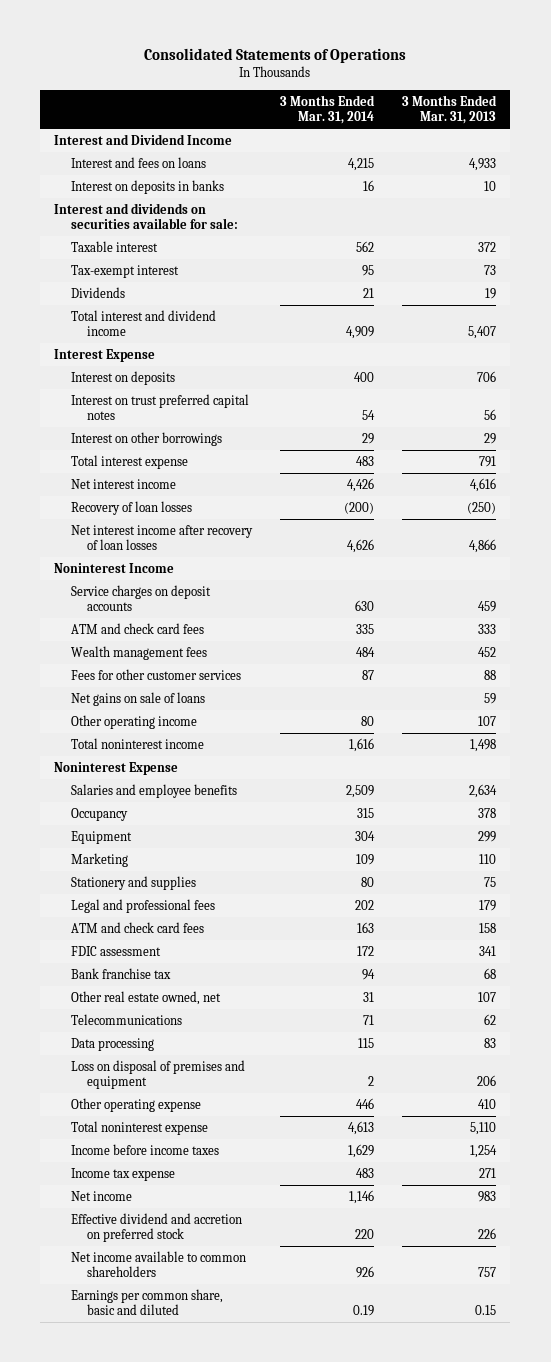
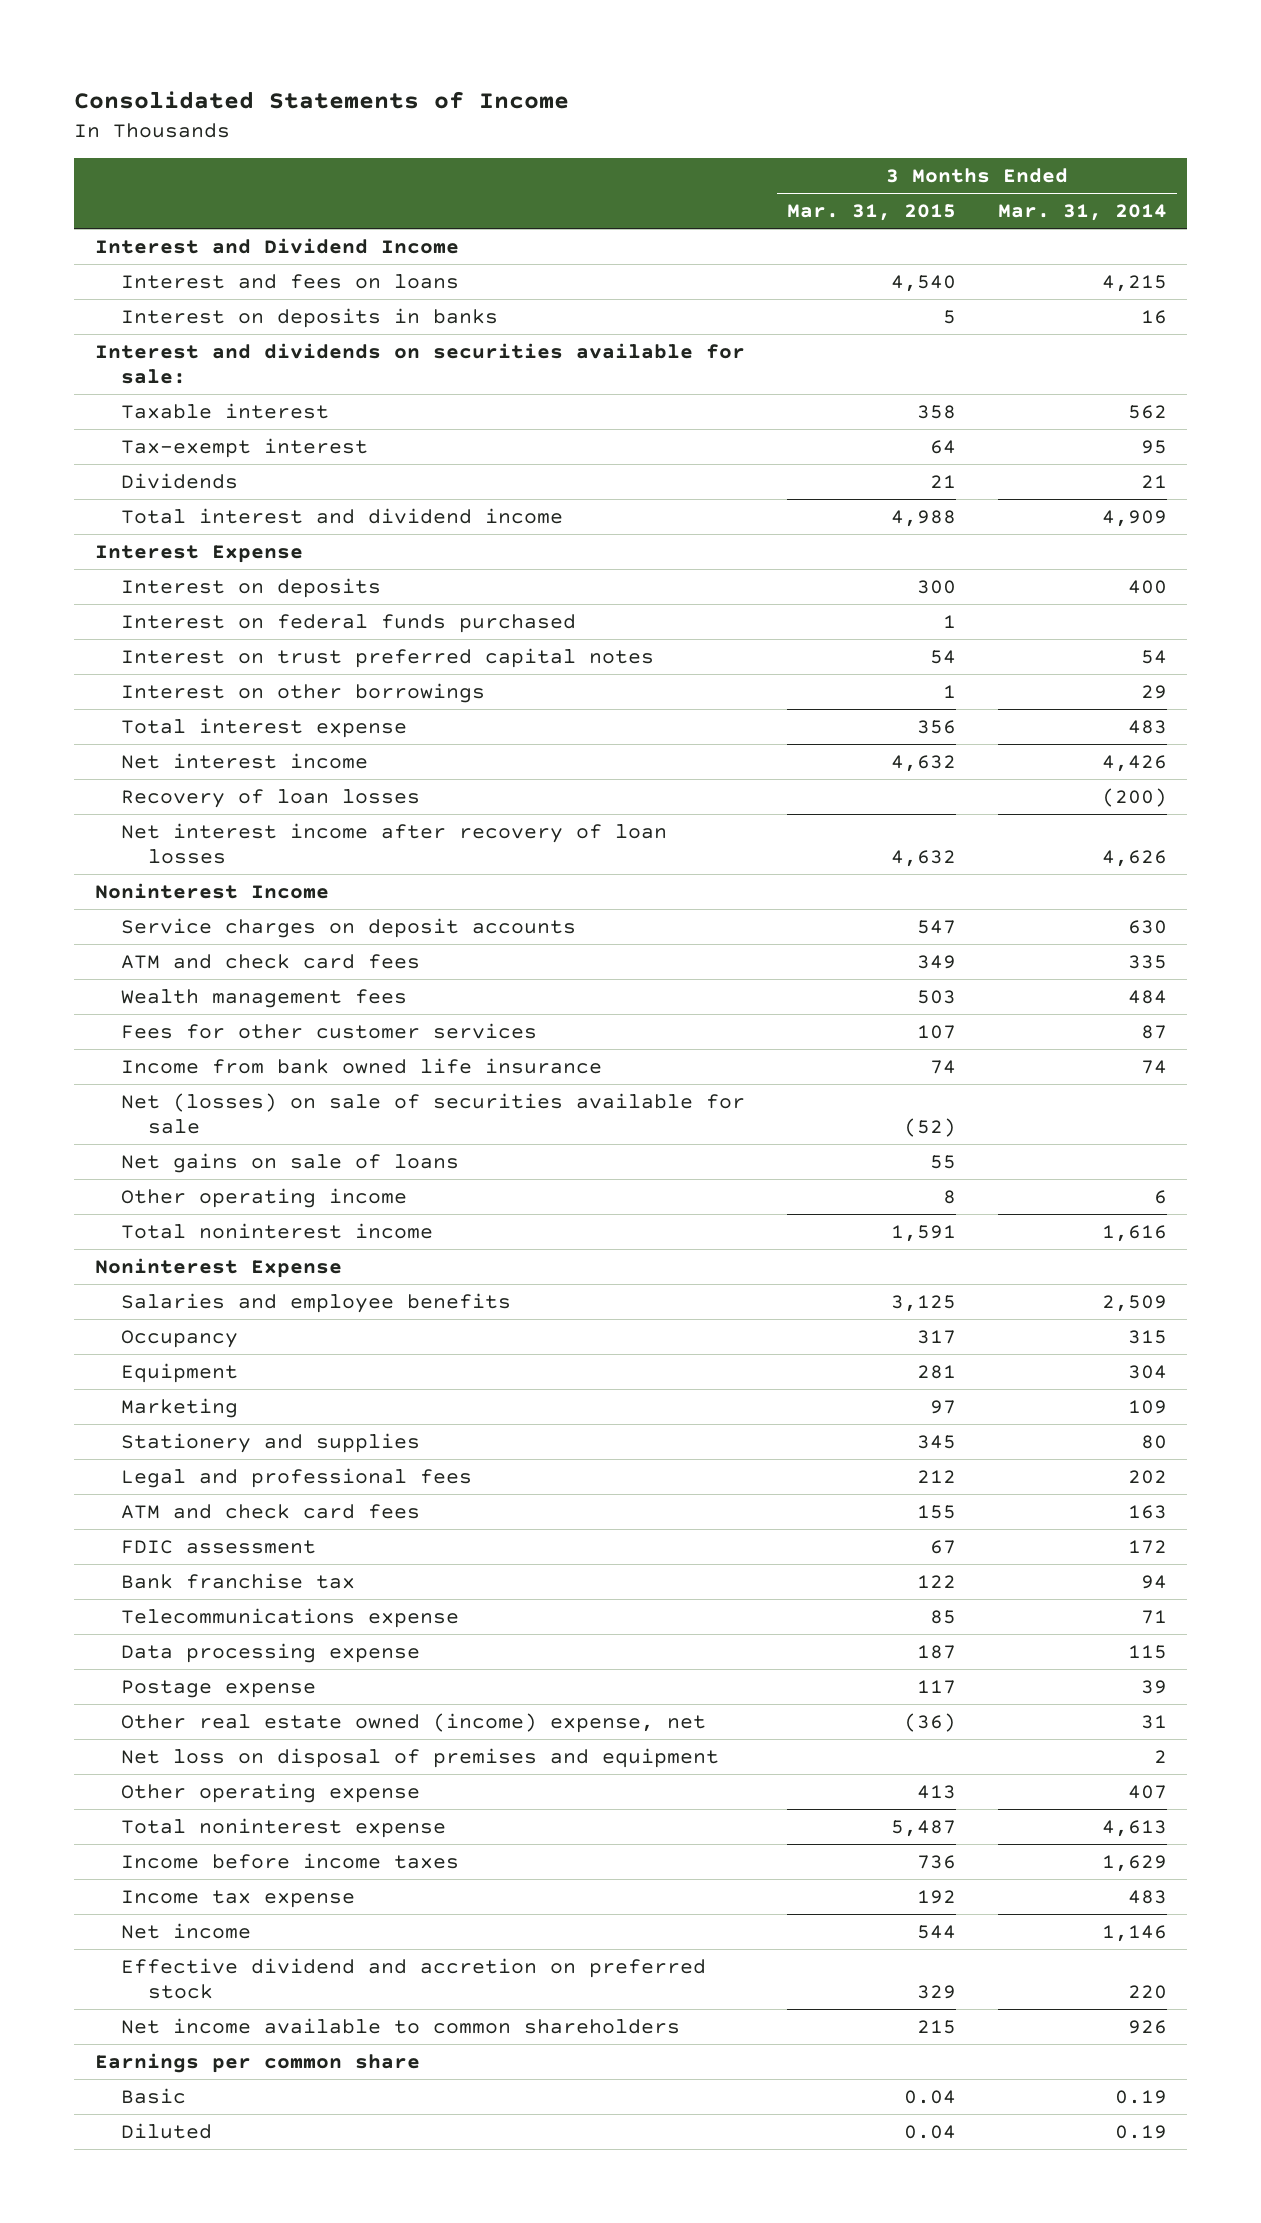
- Consolidated Statements of Operations
+ Consolidated Statements of Income
- | 3 Months Ended Mar. 31, 2014 | 3 Months Ended Mar. 31, 2013
+ | 3 Months Ended Mar. 31, 2015 | 3 Months Ended Mar. 31, 2014
+ Interest on federal funds purchased | 1 |
+ Income from bank owned life insurance | 74 | 74
+ Net (losses) on sale of securities available for sale | (52) |
- Other operating income | 80 | 107
+ Other operating income | 8 | 6
- Other real estate owned, net | 31 | 107
- Telecommunications | 71 | 62
- Data processing | 115 | 83
- Loss on disposal of premises and equipment | 2 | 206
- Other operating expense | 446 | 410
+ Telecommunications expense | 85 | 71
+ Data processing expense | 187 | 115
+ Postage expense | 117 | 39
+ Other real estate owned (income) expense, net | (36) | 31
+ Net loss on disposal of premises and equipment | | 2
+ Other operating expense | 413 | 407
- Earnings per common share, basic and diluted | 0.19 | 0.15
+ Earnings per common share
+ Basic | 0.04 | 0.19
+ Diluted | 0.04 | 0.19

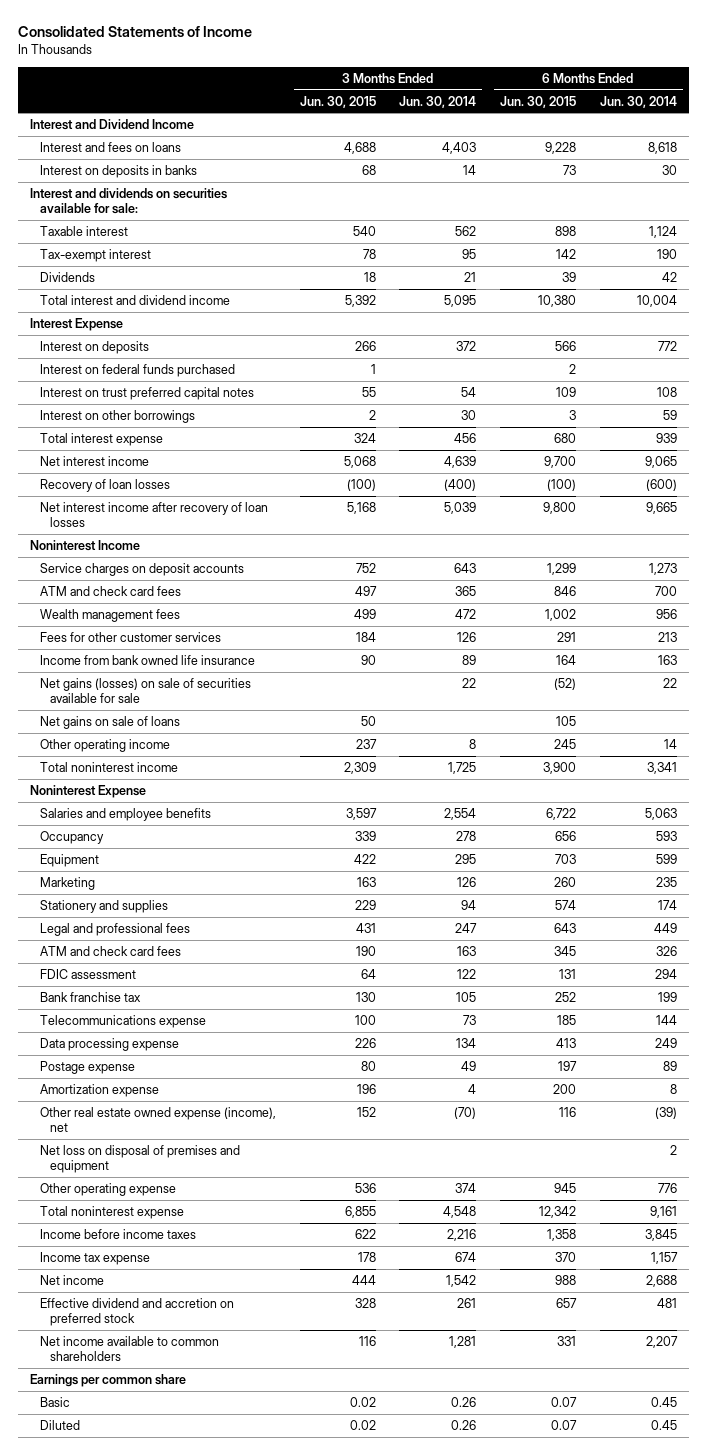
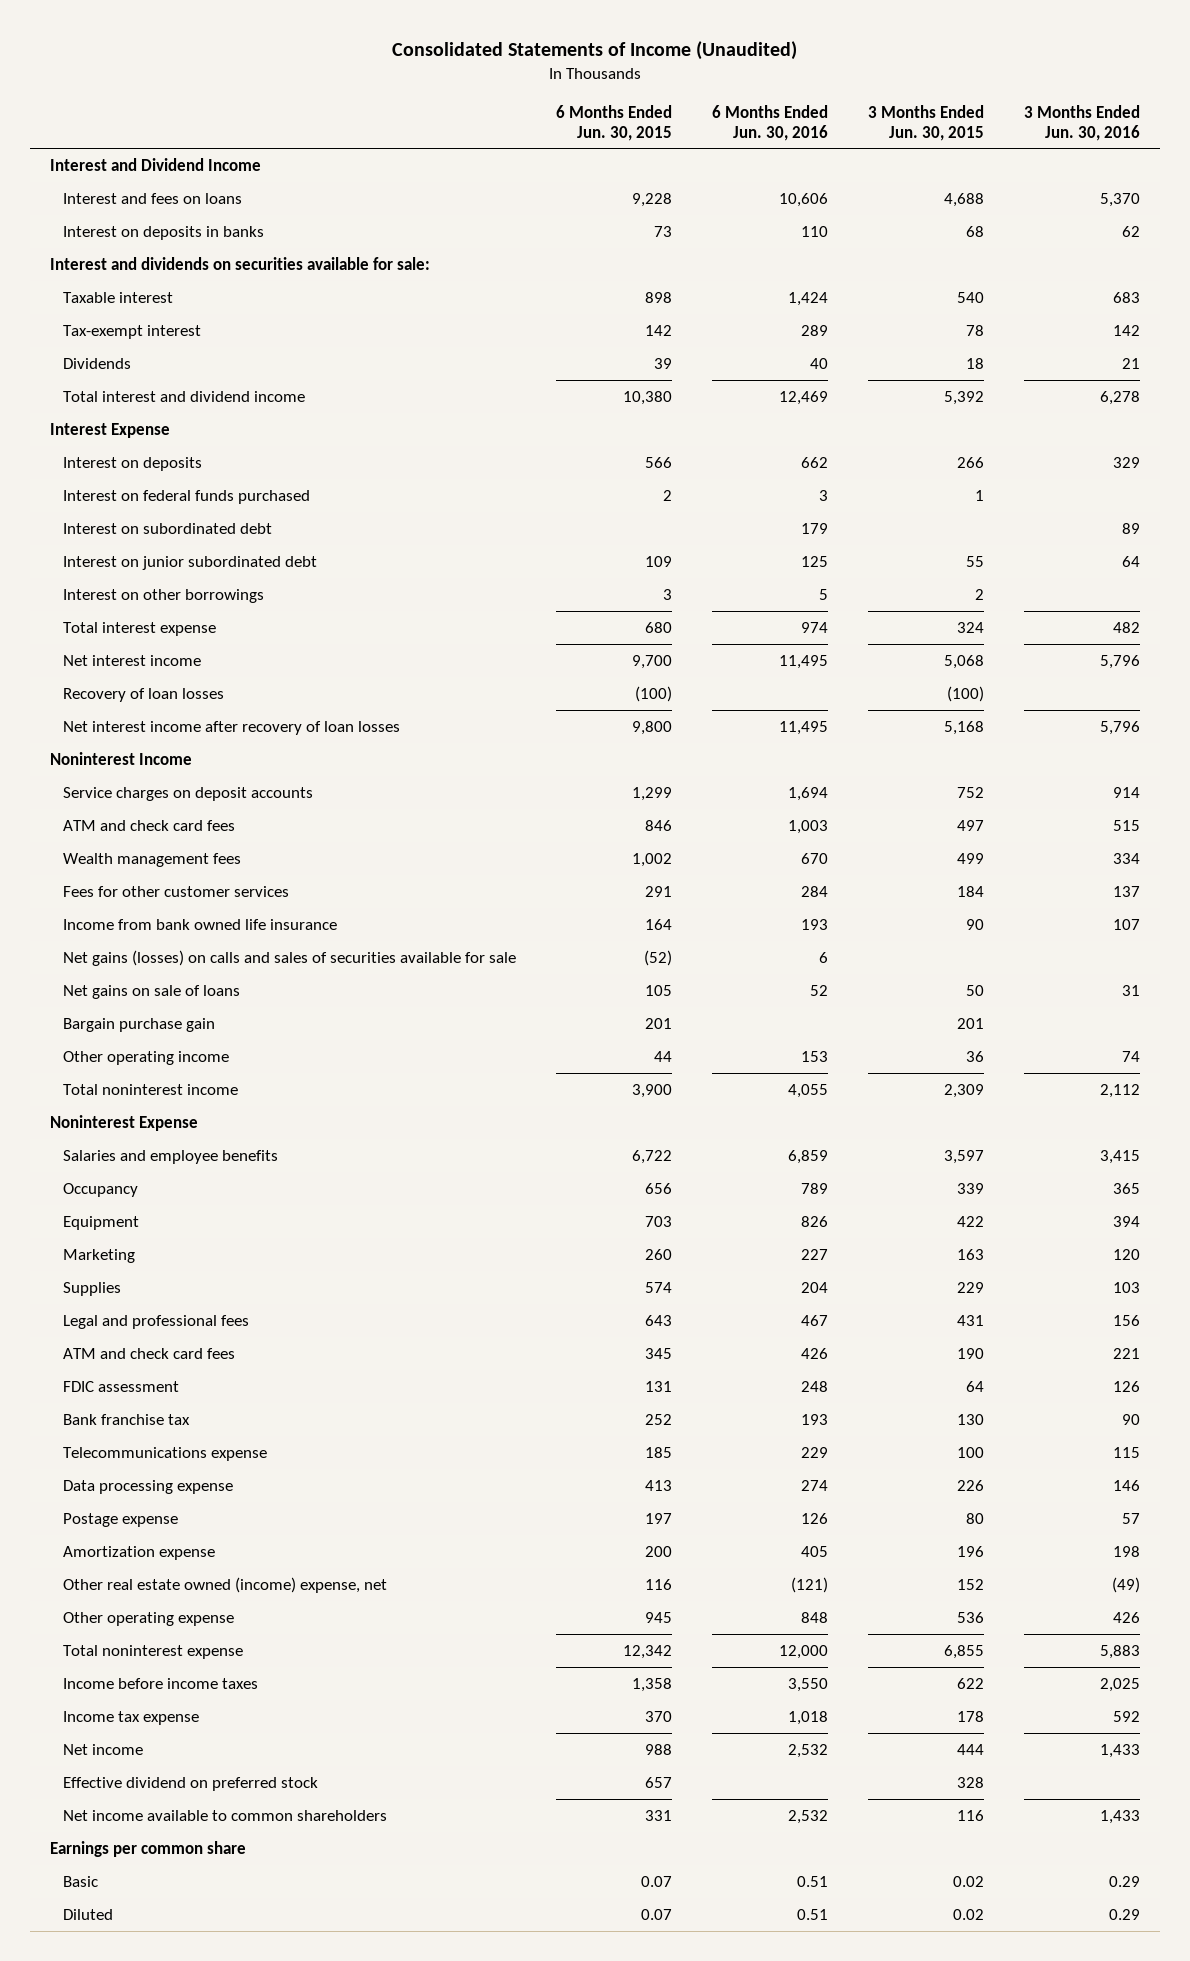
- Consolidated Statements of Income
+ Consolidated Statements of Income (Unaudited)
- | 3 Months Ended Jun. 30, 2015 | 3 Months Ended Jun. 30, 2014 | 6 Months Ended Jun. 30, 2015 | 6 Months Ended Jun. 30, 2014
+ | 6 Months Ended Jun. 30, 2015 | 6 Months Ended Jun. 30, 2016 | 3 Months Ended Jun. 30, 2015 | 3 Months Ended Jun. 30, 2016
- Interest on trust preferred capital notes | 55 | 54 | 109 | 108
+ Interest on subordinated debt | | 179 | | 89
+ Interest on junior subordinated debt | 109 | 125 | 55 | 64
- Net gains (losses) on sale of securities available for sale | | 22 | (52) | 22
+ Net gains (losses) on calls and sales of securities available for sale | (52) | 6 | |
- Other operating income | 237 | 8 | 245 | 14
+ Bargain purchase gain | 201 | | 201 |
+ Other operating income | 44 | 153 | 36 | 74
- Stationery and supplies | 229 | 94 | 574 | 174
+ Supplies | 574 | 204 | 229 | 103
- Other real estate owned expense (income), net | 152 | (70) | 116 | (39)
- Net loss on disposal of premises and equipment | | | | 2
+ Other real estate owned (income) expense, net | 116 | (121) | 152 | (49)
- Effective dividend and accretion on preferred stock | 328 | 261 | 657 | 481
+ Effective dividend on preferred stock | 657 | | 328 |

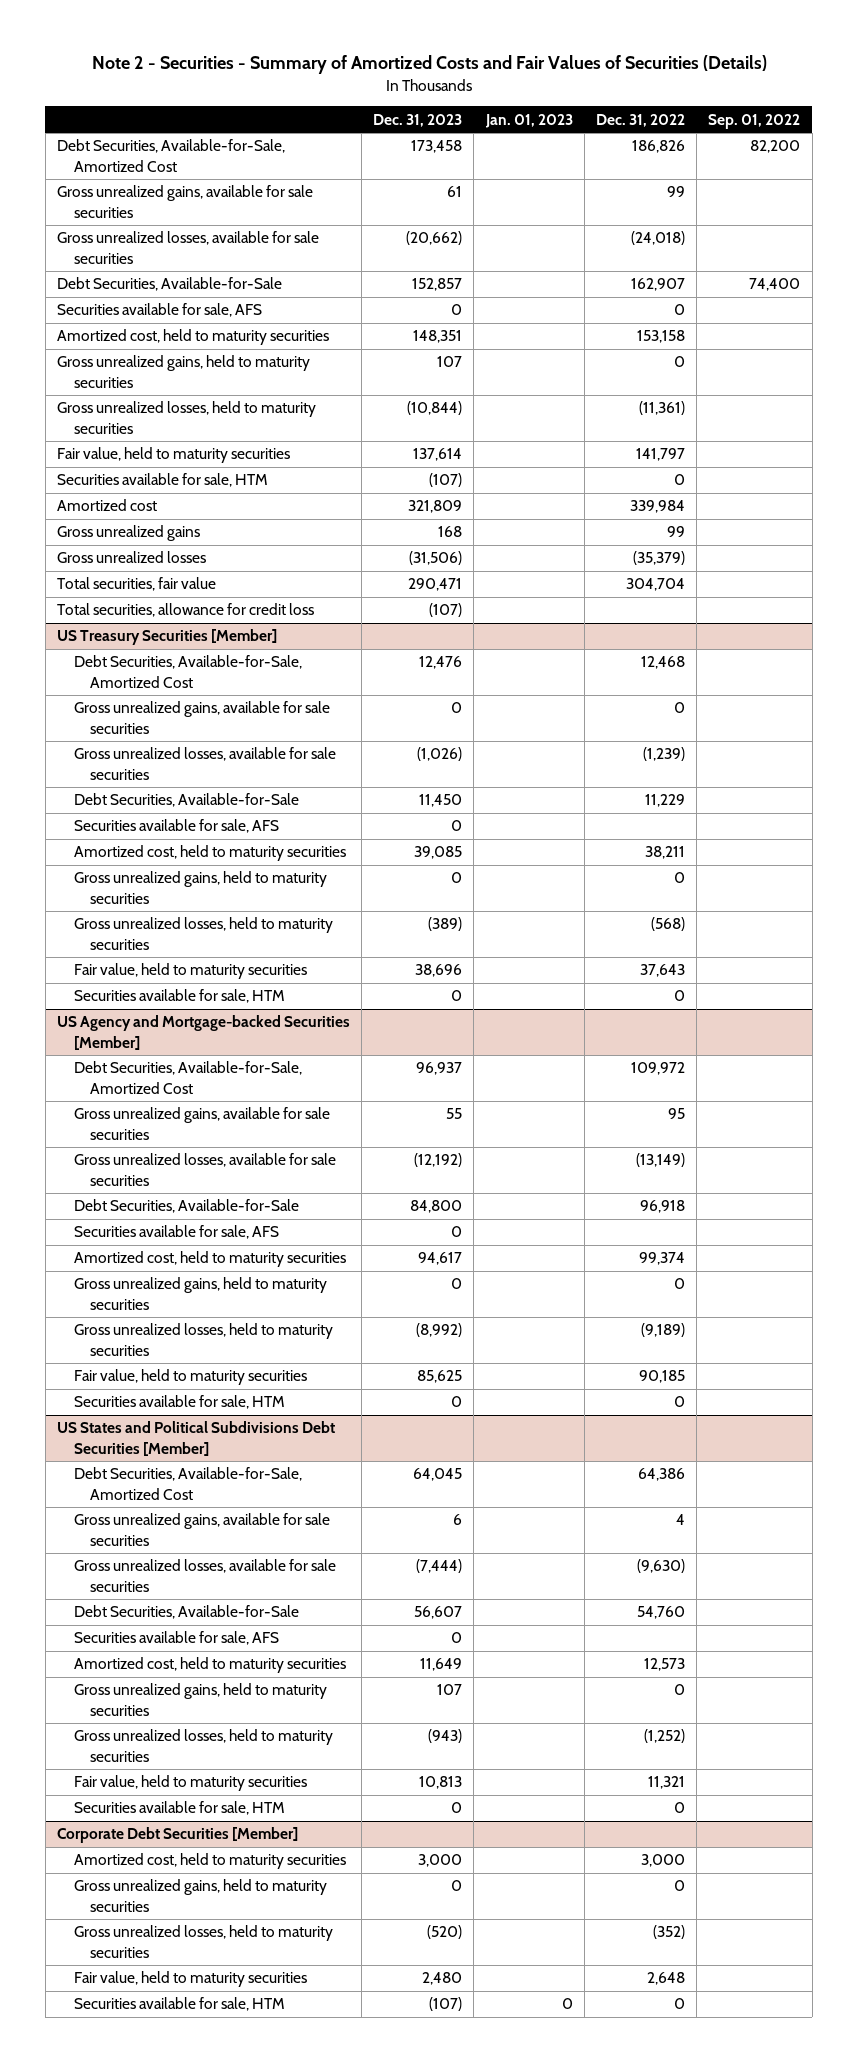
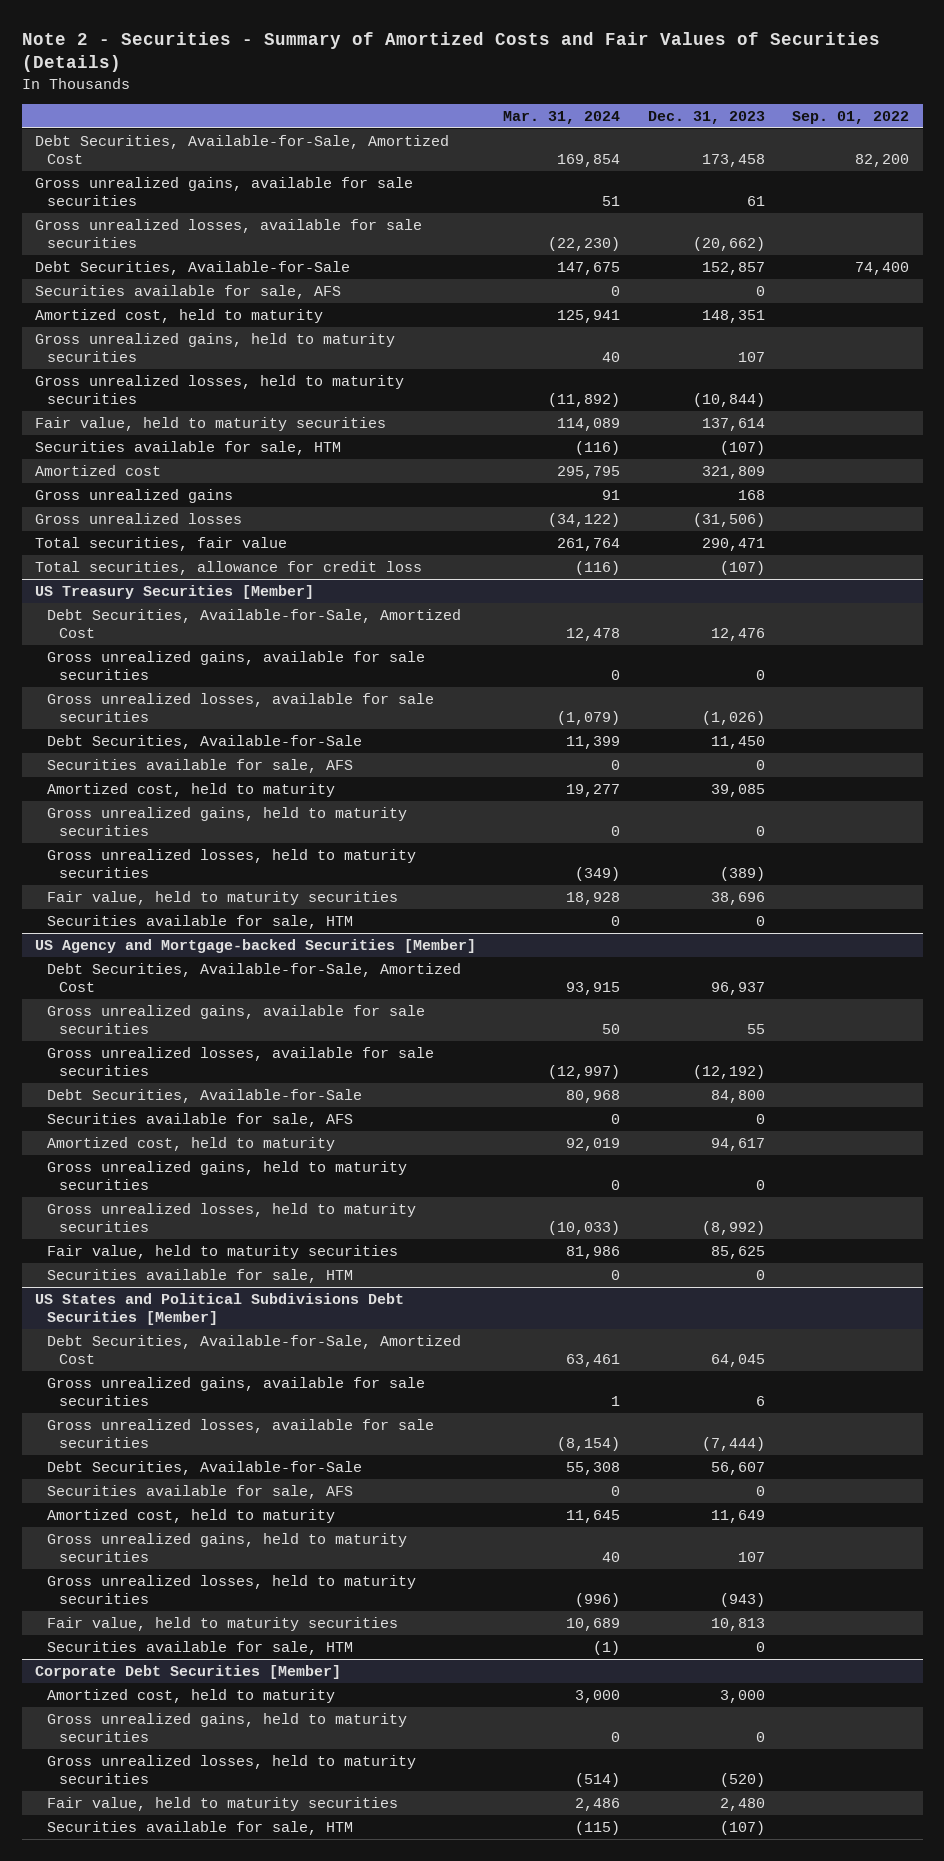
- | Dec. 31, 2023 | Jan. 01, 2023 | Dec. 31, 2022 | Sep. 01, 2022
+ | Mar. 31, 2024 | Dec. 31, 2023 | Sep. 01, 2022
- Amortized cost, held to maturity securities | 148,351 | | 153,158 |
+ Amortized cost, held to maturity | 125,941 | 148,351 |
@ US Treasury Securities [Member]
- Amortized cost, held to maturity securities | 39,085 | | 38,211 |
+ Amortized cost, held to maturity | 19,277 | 39,085 |
@ US Agency and Mortgage-backed Securities [Member]
- Amortized cost, held to maturity securities | 94,617 | | 99,374 |
+ Amortized cost, held to maturity | 92,019 | 94,617 |
@ US States and Political Subdivisions Debt Securities [Member]
- Amortized cost, held to maturity securities | 11,649 | | 12,573 |
+ Amortized cost, held to maturity | 11,645 | 11,649 |
@ Corporate Debt Securities [Member]
- Amortized cost, held to maturity securities | 3,000 | | 3,000 |
+ Amortized cost, held to maturity | 3,000 | 3,000 |

